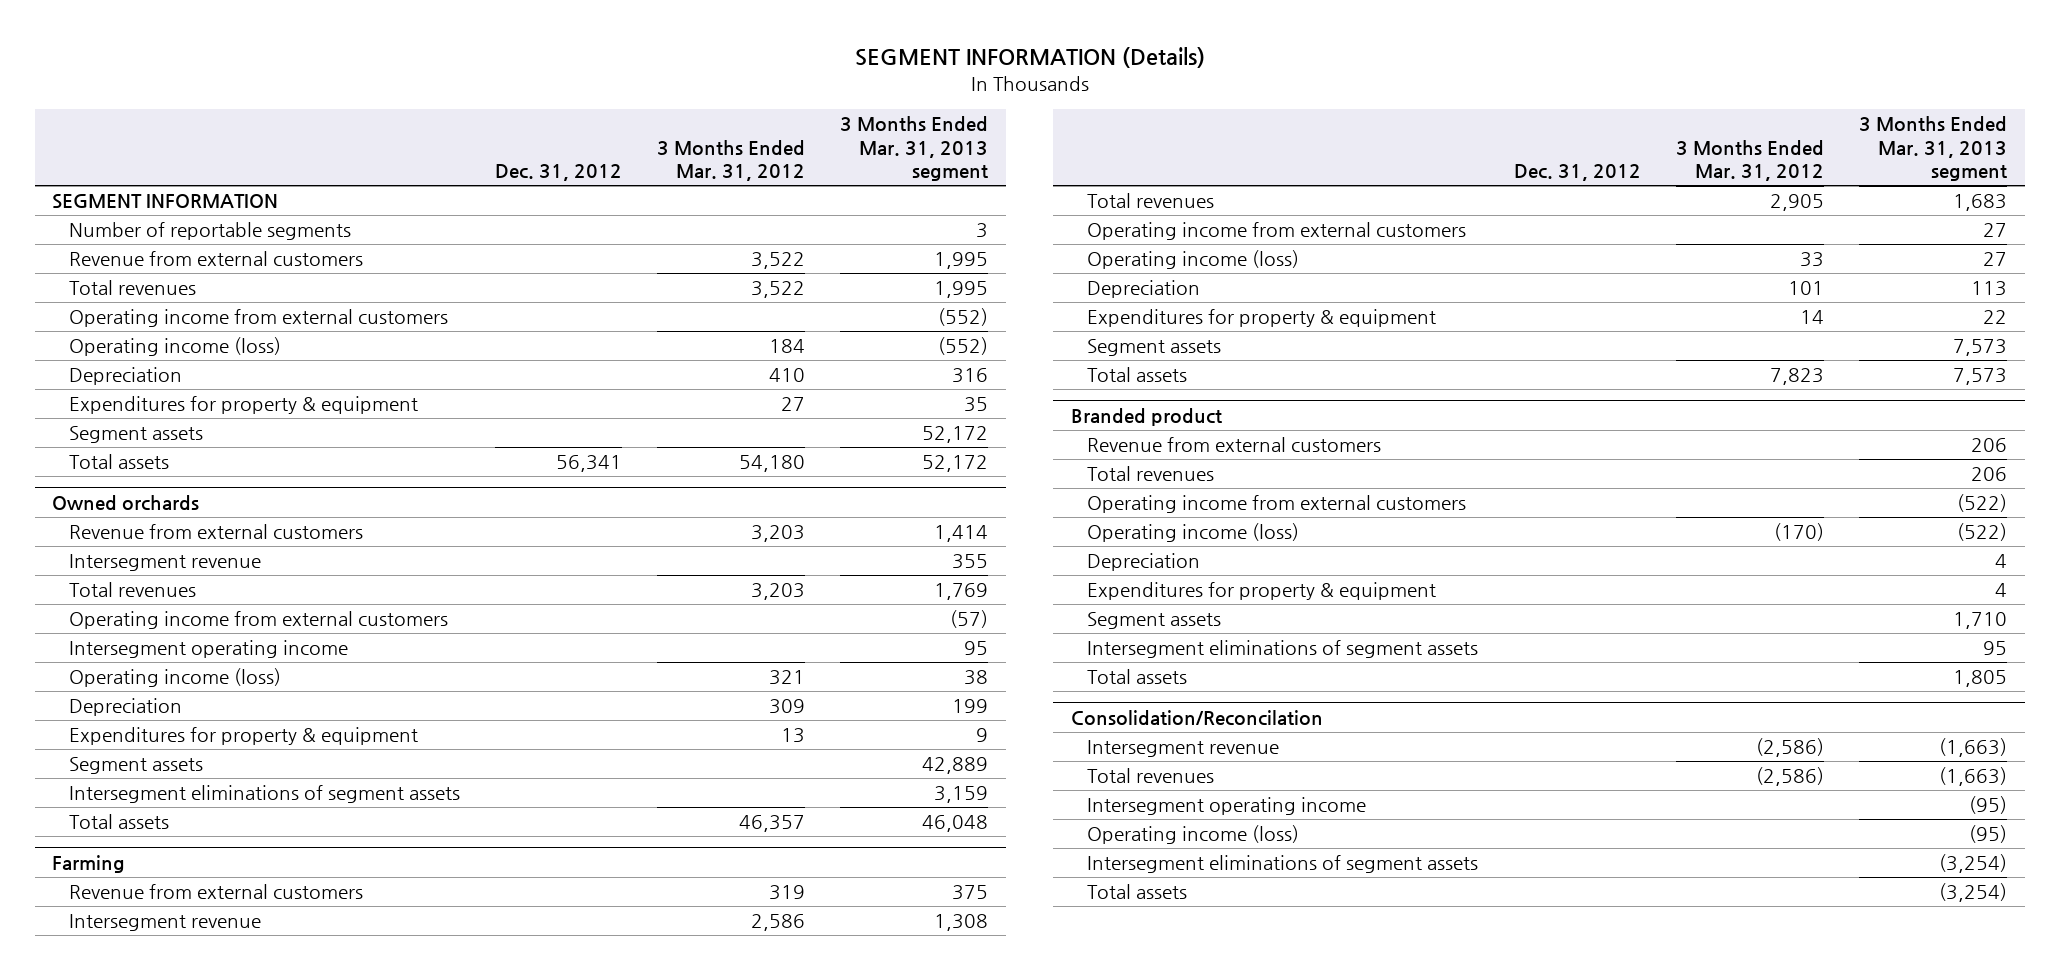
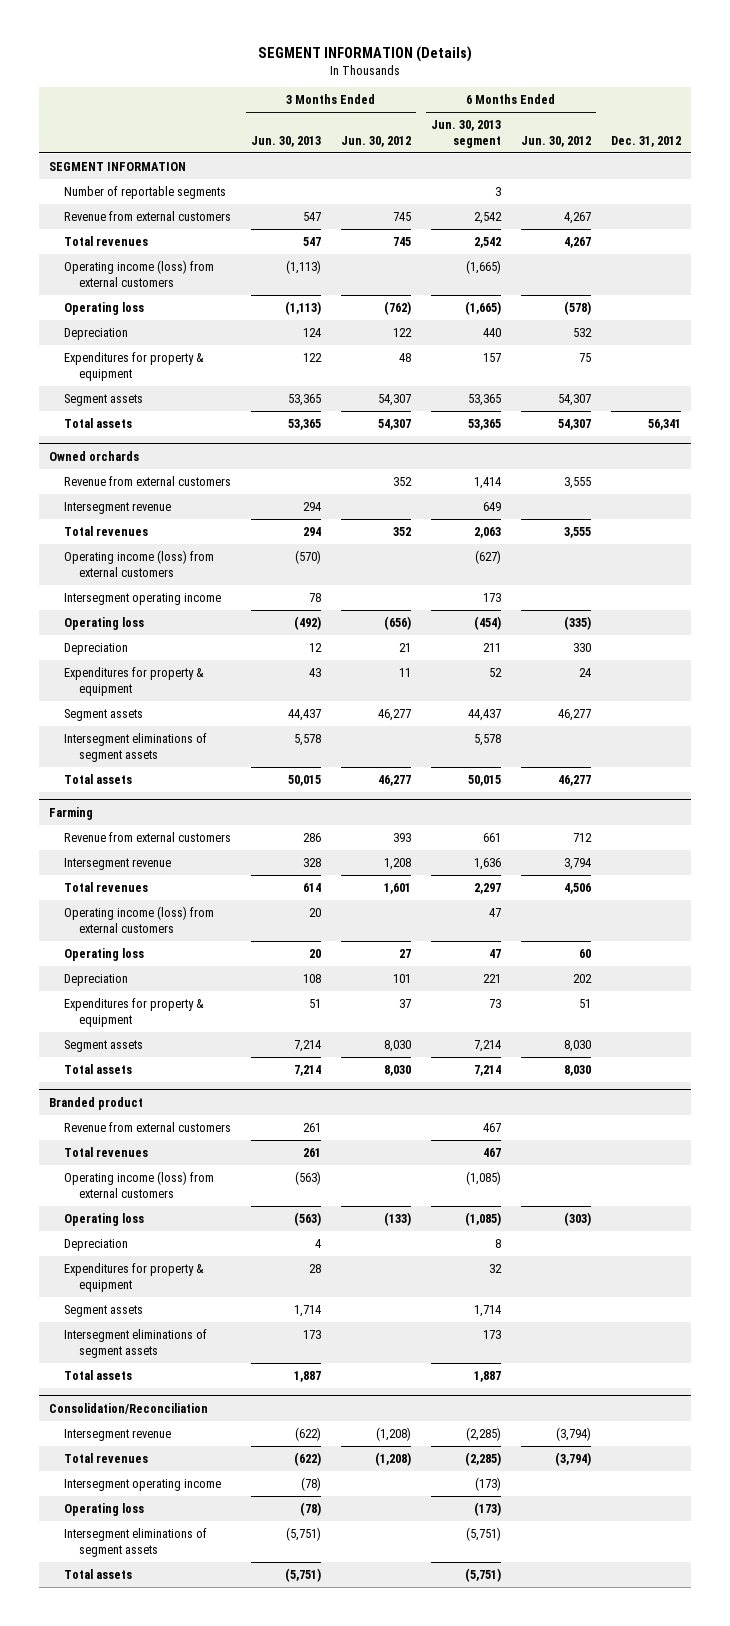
- | Dec. 31, 2012 | 3 Months Ended Mar. 31, 2012 | 3 Months Ended Mar. 31, 2013 segment
+ | 3 Months Ended Jun. 30, 2013 | 3 Months Ended Jun. 30, 2012 | 6 Months Ended Jun. 30, 2013 segment | 6 Months Ended Jun. 30, 2012 | Dec. 31, 2012
- Operating income from external customers | | | (552)
- Operating income (loss) | | 184 | (552)
+ Operating income (loss) from external customers | (1,113) | | (1,665) | |
+ Operating loss | (1,113) | (762) | (1,665) | (578) |
@ Owned orchards
- Operating income from external customers | | | (57)
+ Operating income (loss) from external customers | (570) | | (627) | |
- Operating income (loss) | | 321 | 38
+ Operating loss | (492) | (656) | (454) | (335) |
@ Farming
- Operating income from external customers | | | 27
- Operating income (loss) | | 33 | 27
+ Operating income (loss) from external customers | 20 | | 47 | |
+ Operating loss | 20 | 27 | 47 | 60 |
@ Branded product
- Operating income from external customers | | | (522)
- Operating income (loss) | | (170) | (522)
+ Operating income (loss) from external customers | (563) | | (1,085) | |
+ Operating loss | (563) | (133) | (1,085) | (303) |
- Consolidation/Reconcilation
- Intersegment revenue | | (2,586) | (1,663)
- Total revenues | | (2,586) | (1,663)
- Intersegment operating income | | | (95)
- Operating income (loss) | | | (95)
- Intersegment eliminations of segment assets | | | (3,254)
- Total assets | | | (3,254)
+ Consolidation/Reconciliation
+ Intersegment revenue | (622) | (1,208) | (2,285) | (3,794) |
+ Total revenues | (622) | (1,208) | (2,285) | (3,794) |
+ Intersegment operating income | (78) | | (173) | |
+ Operating loss | (78) | | (173) | |
+ Intersegment eliminations of segment assets | (5,751) | | (5,751) | |
+ Total assets | (5,751) | | (5,751) | |

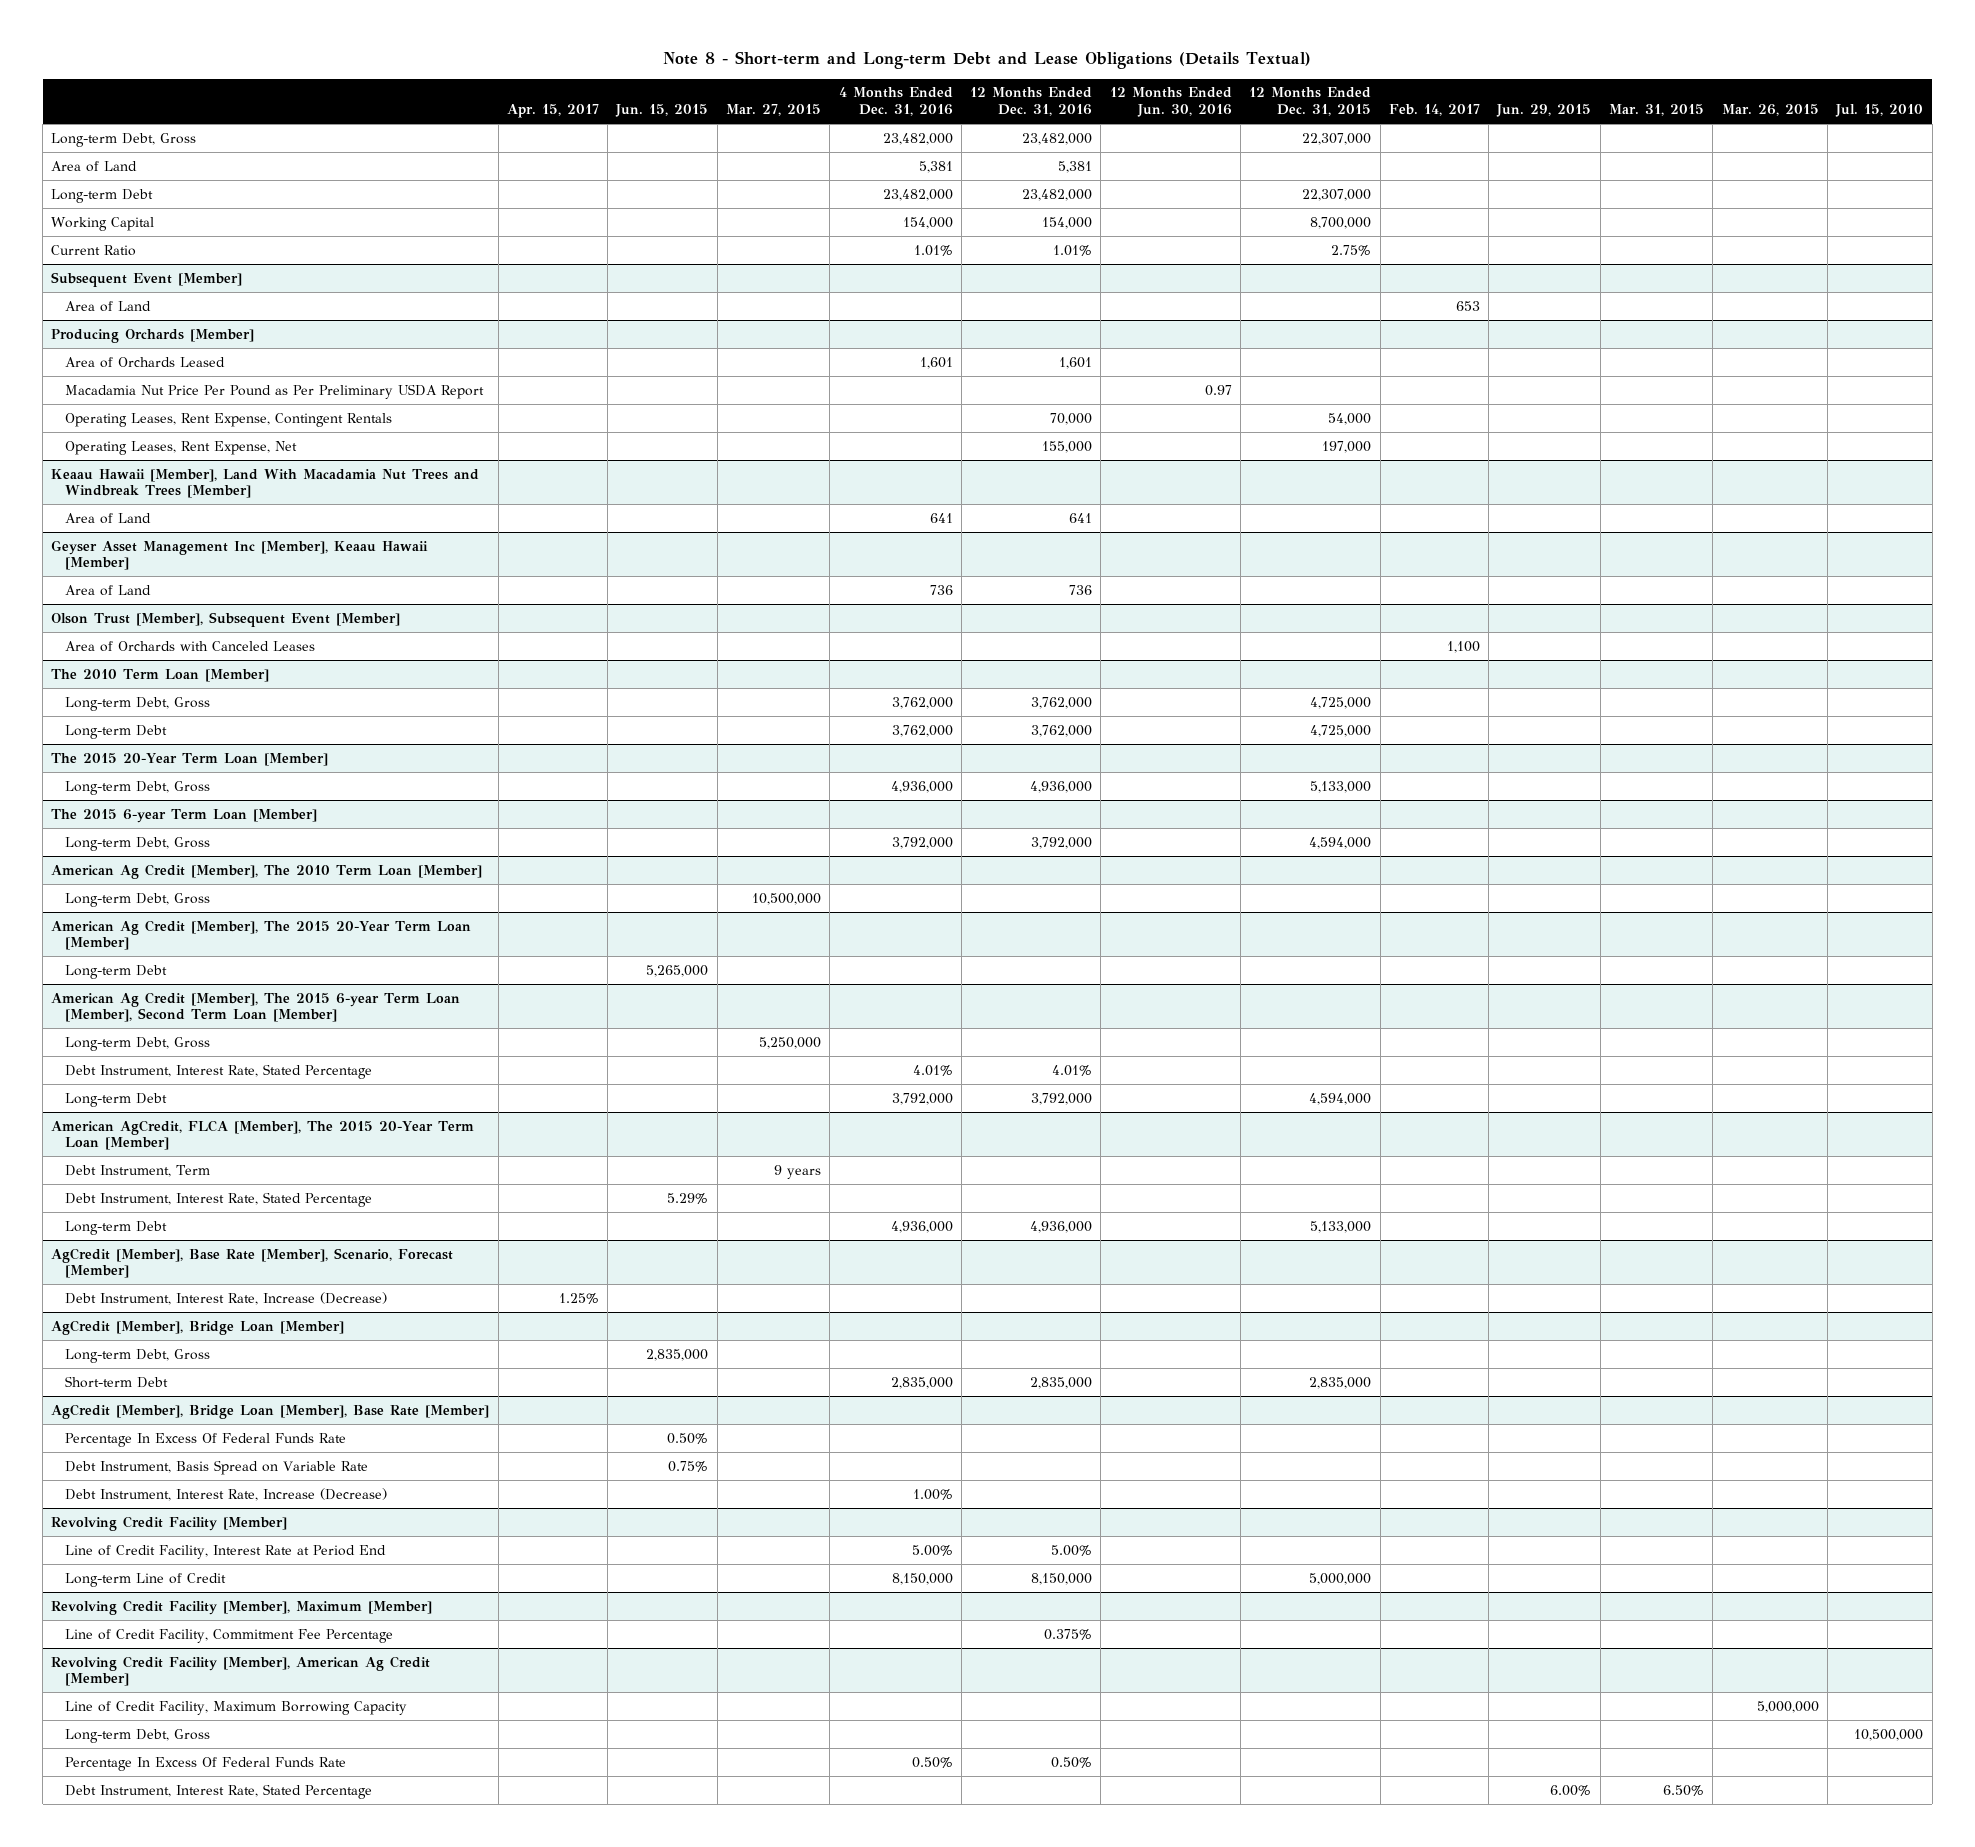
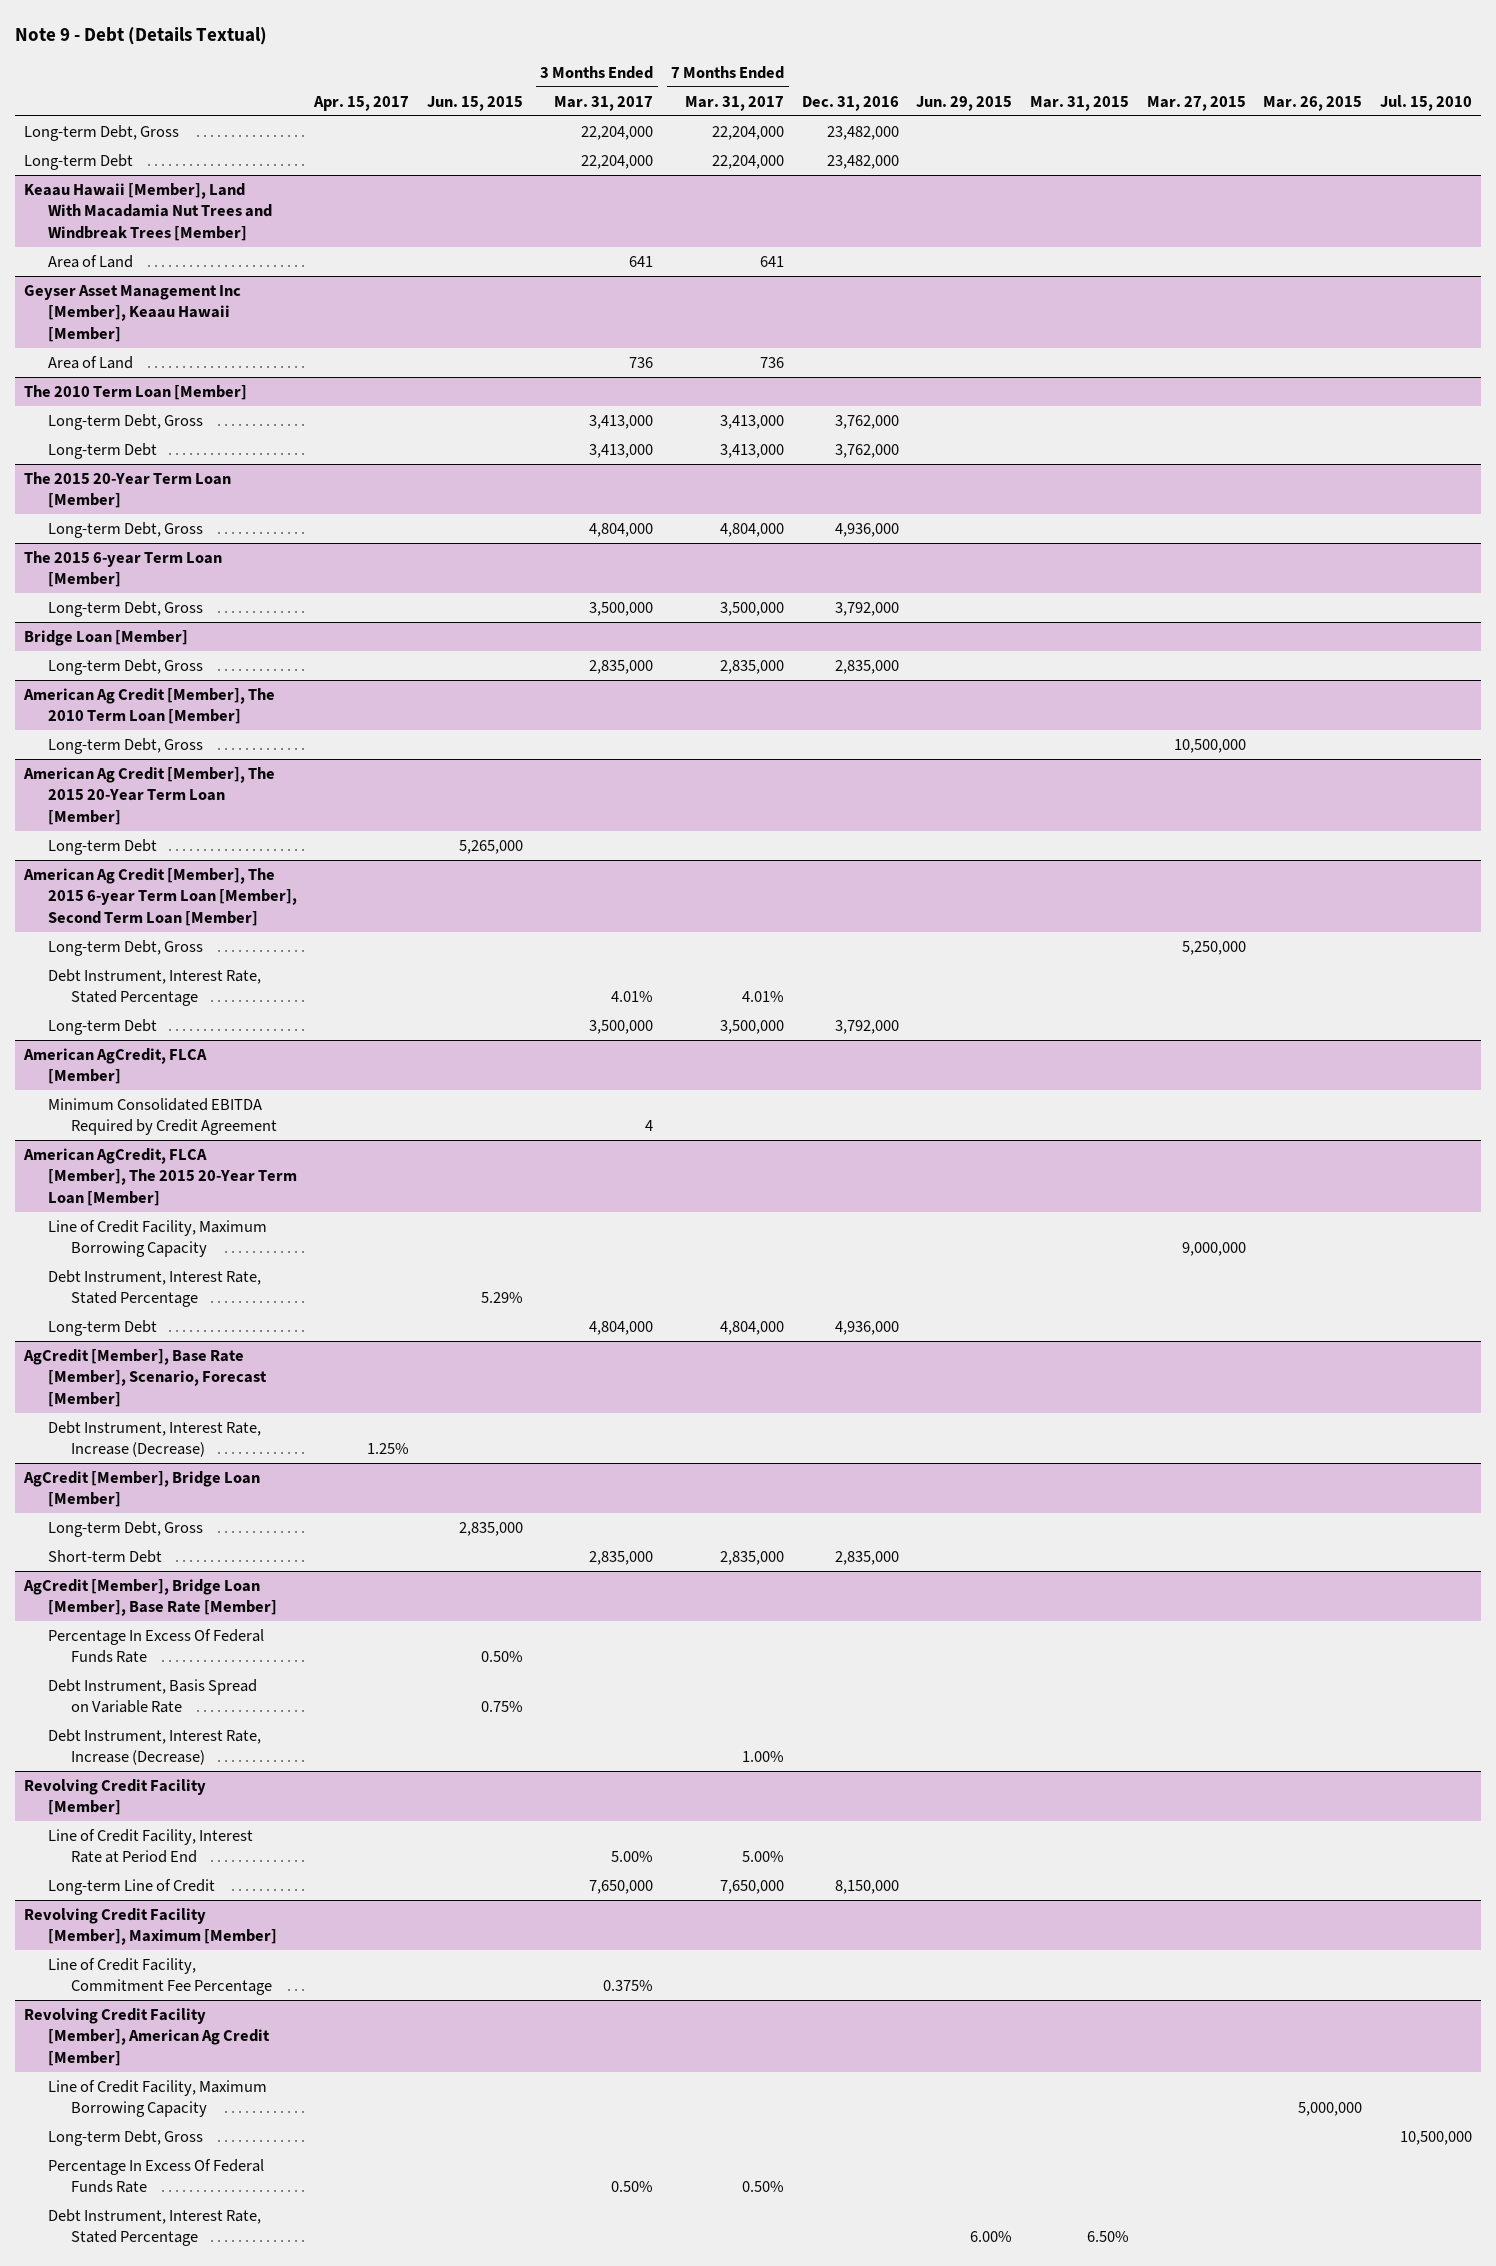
- Note 8 - Short-term and Long-term Debt and Lease Obligations (Details Textual)
+ Note 9 - Debt (Details Textual)
- | Apr. 15, 2017 | Jun. 15, 2015 | Mar. 27, 2015 | 4 Months Ended Dec. 31, 2016 | 12 Months Ended Dec. 31, 2016 | 12 Months Ended Jun. 30, 2016 | 12 Months Ended Dec. 31, 2015 | Feb. 14, 2017 | Jun. 29, 2015 | Mar. 31, 2015 | Mar. 26, 2015 | Jul. 15, 2010
+ | Apr. 15, 2017 | Jun. 15, 2015 | 3 Months Ended Mar. 31, 2017 | 7 Months Ended Mar. 31, 2017 | Dec. 31, 2016 | Jun. 29, 2015 | Mar. 31, 2015 | Mar. 27, 2015 | Mar. 26, 2015 | Jul. 15, 2010
- Area of Land | | | | 5,381 | 5,381 | | | | | | |
- Working Capital | | | | 154,000 | 154,000 | | 8,700,000 | | | | |
- Current Ratio | | | | 1.01% | 1.01% | | 2.75% | | | | |
- Subsequent Event [Member]
- Area of Land | | | | | | | | 653 | | | |
- Producing Orchards [Member]
- Area of Orchards Leased | | | | 1,601 | 1,601 | | | | | | |
- Macadamia Nut Price Per Pound as Per Preliminary USDA Report | | | | | | 0.97 | | | | | |
- Operating Leases, Rent Expense, Contingent Rentals | | | | | 70,000 | | 54,000 | | | | |
- Operating Leases, Rent Expense, Net | | | | | 155,000 | | 197,000 | | | | |
- Olson Trust [Member], Subsequent Event [Member]
- Area of Orchards with Canceled Leases | | | | | | | | 1,100 | | | |
+ Bridge Loan [Member]
+ Long-term Debt, Gross | | | 2,835,000 | 2,835,000 | 2,835,000 | | | | |
+ American AgCredit, FLCA [Member]
+ Minimum Consolidated EBITDA Required by Credit Agreement | | | 4 | | | | | | |
@ American AgCredit, FLCA [Member], The 2015 20-Year Term Loan [Member]
- Debt Instrument, Term | | | 9 years | | | | | | | | |
+ Line of Credit Facility, Maximum Borrowing Capacity | | | | | | | | 9,000,000 | |

